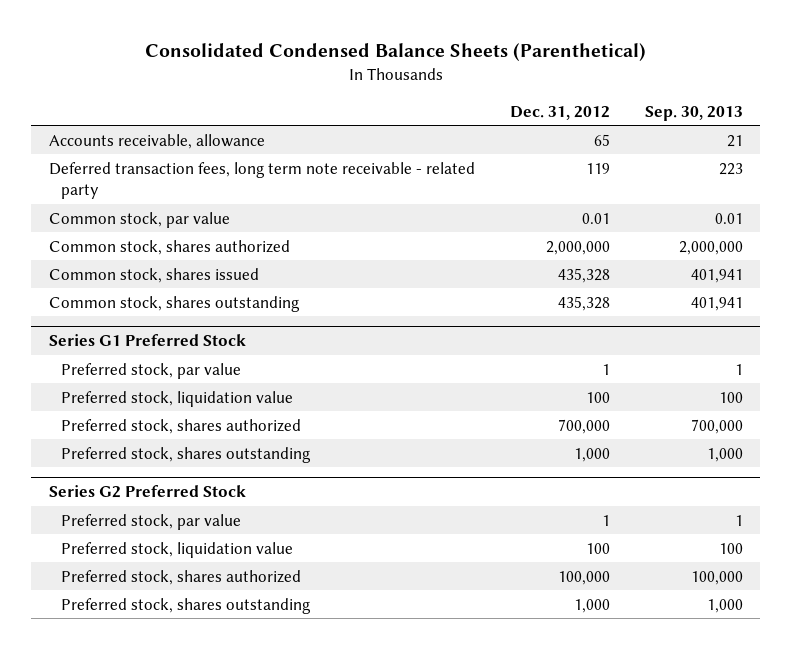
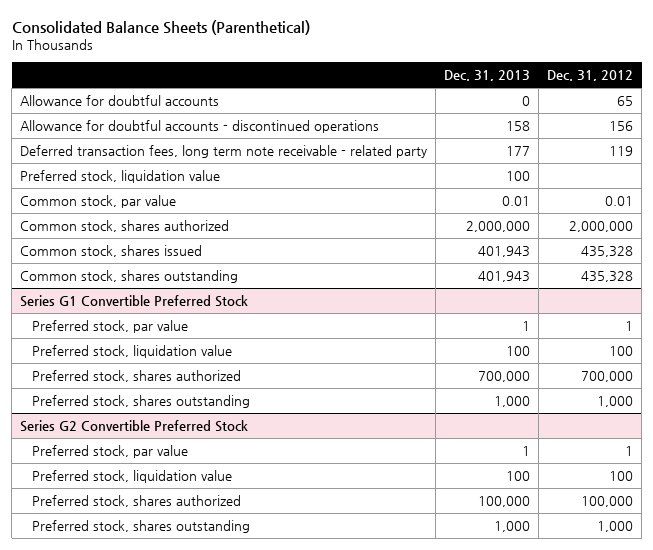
- Consolidated Condensed Balance Sheets (Parenthetical)
+ Consolidated Balance Sheets (Parenthetical)
- | Dec. 31, 2012 | Sep. 30, 2013
+ | Dec. 31, 2013 | Dec. 31, 2012
- Accounts receivable, allowance | 65 | 21
+ Allowance for doubtful accounts | 0 | 65
+ Allowance for doubtful accounts - discontinued operations | 158 | 156
+ Preferred stock, liquidation value | 100 |
- Series G1 Preferred Stock
+ Series G1 Convertible Preferred Stock
- Series G2 Preferred Stock
+ Series G2 Convertible Preferred Stock

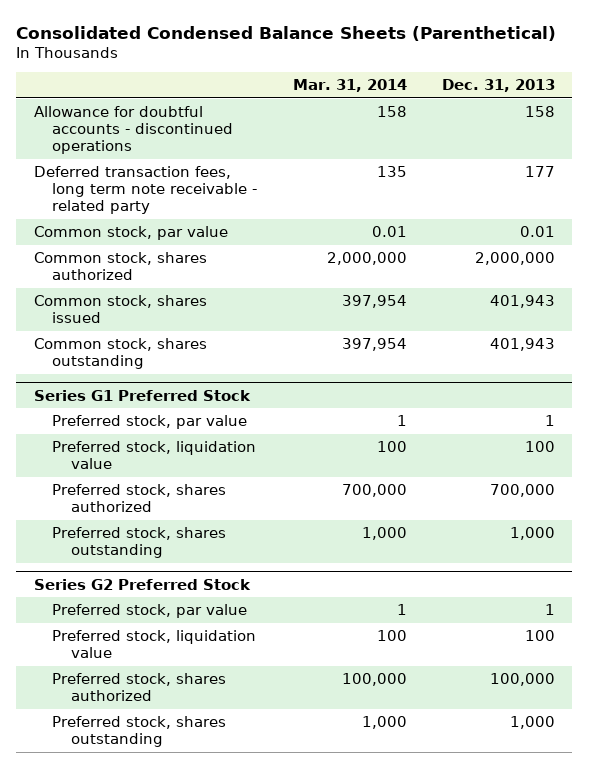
- Consolidated Balance Sheets (Parenthetical)
+ Consolidated Condensed Balance Sheets (Parenthetical)
- | Dec. 31, 2013 | Dec. 31, 2012
+ | Mar. 31, 2014 | Dec. 31, 2013
- Allowance for doubtful accounts | 0 | 65
- Preferred stock, liquidation value | 100 |
- Series G1 Convertible Preferred Stock
+ Series G1 Preferred Stock
- Series G2 Convertible Preferred Stock
+ Series G2 Preferred Stock

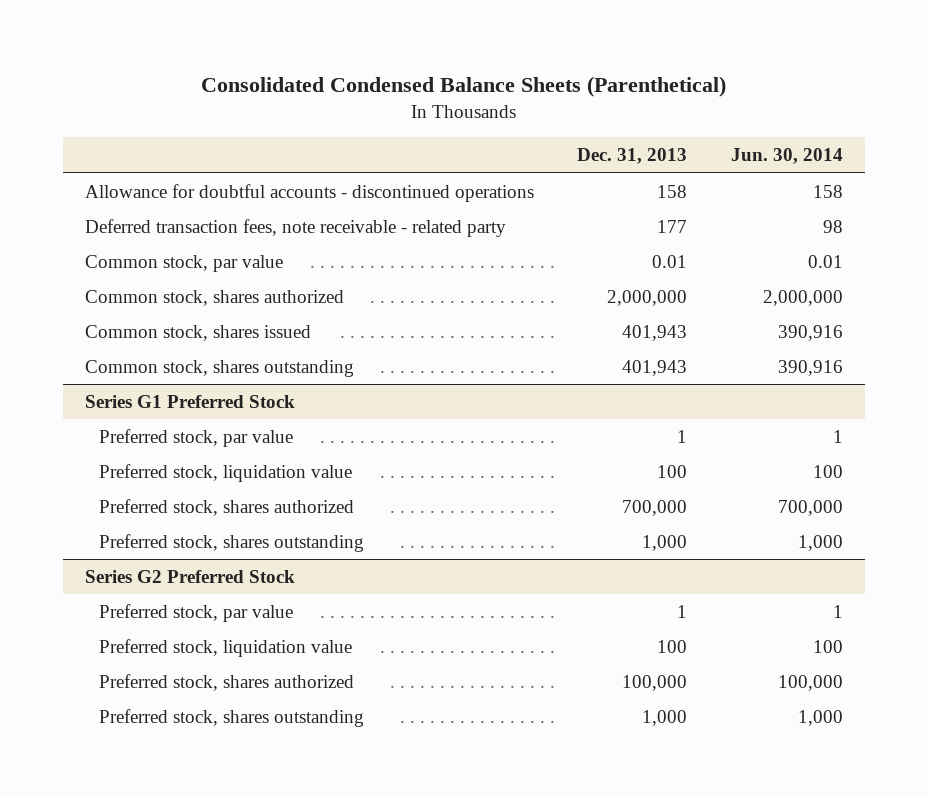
- | Mar. 31, 2014 | Dec. 31, 2013
+ | Dec. 31, 2013 | Jun. 30, 2014
- Deferred transaction fees, long term note receivable - related party | 135 | 177
+ Deferred transaction fees, note receivable - related party | 177 | 98

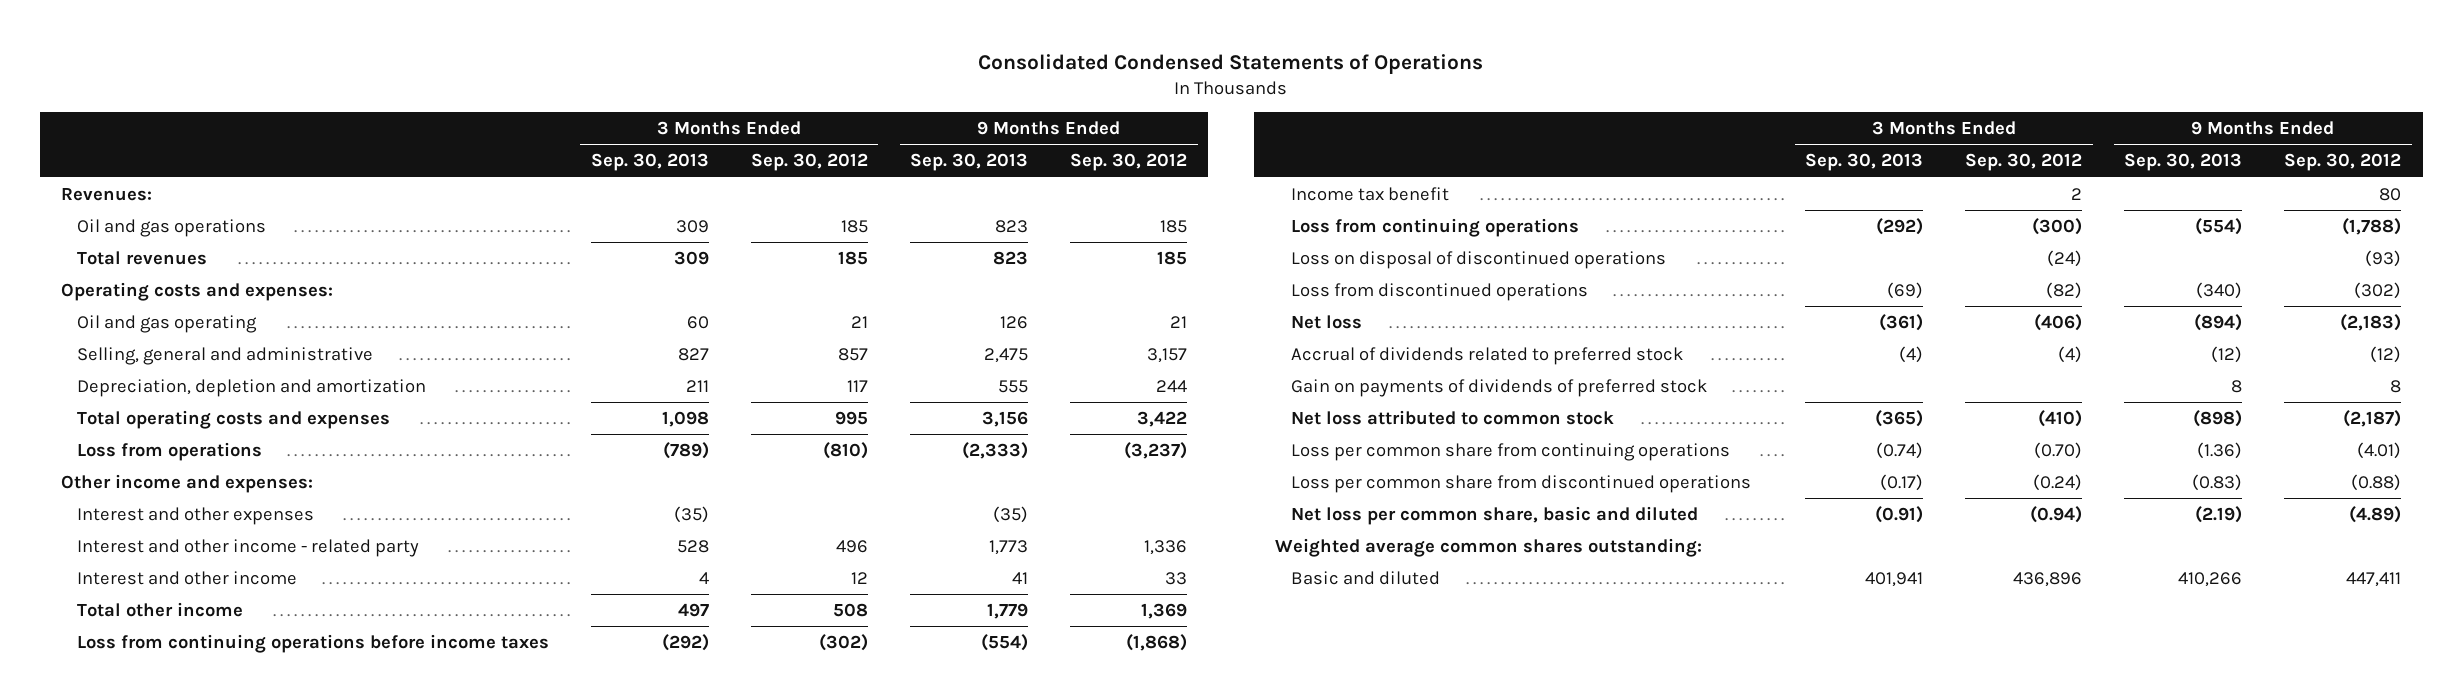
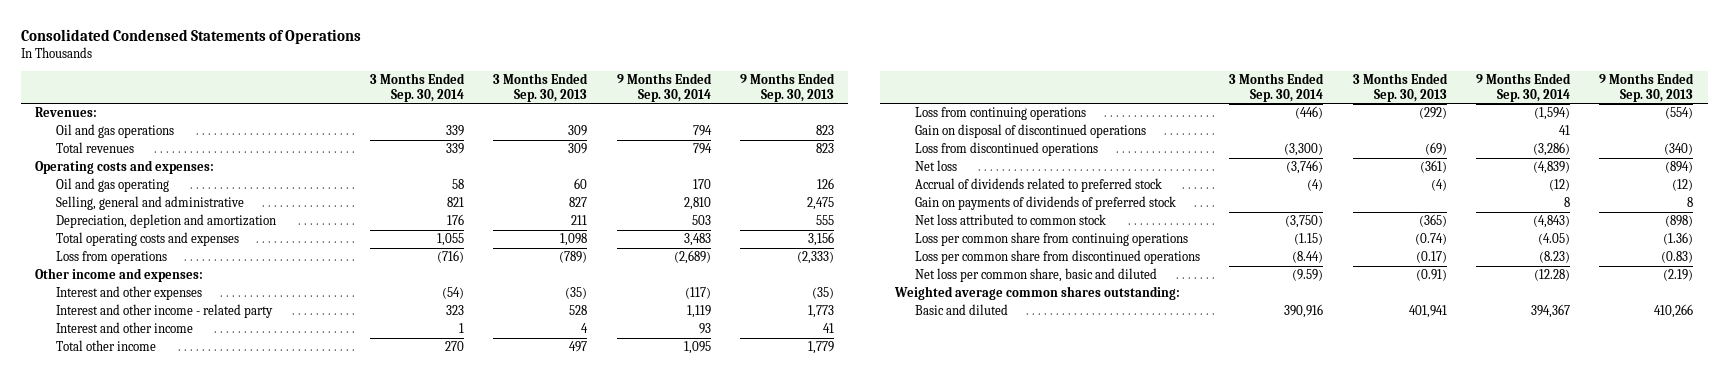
- | 3 Months Ended Sep. 30, 2013 | 3 Months Ended Sep. 30, 2012 | 9 Months Ended Sep. 30, 2013 | 9 Months Ended Sep. 30, 2012
+ | 3 Months Ended Sep. 30, 2014 | 3 Months Ended Sep. 30, 2013 | 9 Months Ended Sep. 30, 2014 | 9 Months Ended Sep. 30, 2013
- Loss from continuing operations before income taxes | (292) | (302) | (554) | (1,868)
- Income tax benefit | | 2 | | 80
- Loss on disposal of discontinued operations | | (24) | | (93)
+ Gain on disposal of discontinued operations | | | 41 |

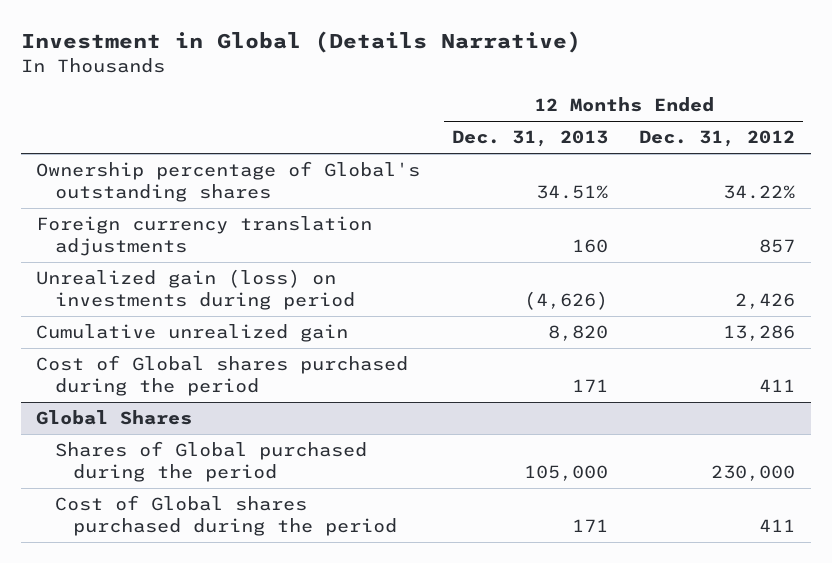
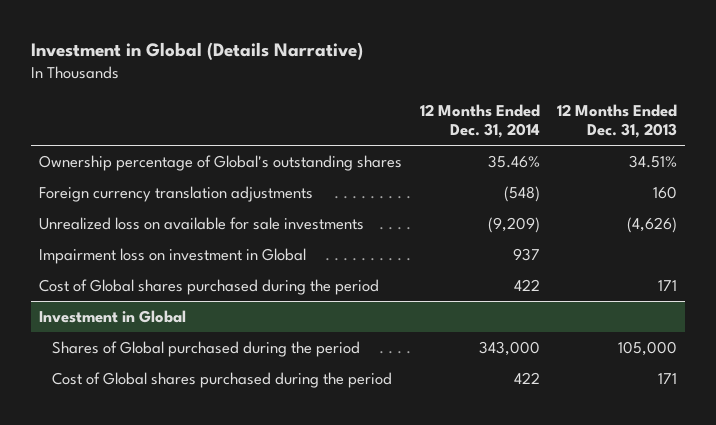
- | 12 Months Ended Dec. 31, 2013 | 12 Months Ended Dec. 31, 2012
+ | 12 Months Ended Dec. 31, 2014 | 12 Months Ended Dec. 31, 2013
- Unrealized gain (loss) on investments during period | (4,626) | 2,426
- Cumulative unrealized gain | 8,820 | 13,286
+ Unrealized loss on available for sale investments | (9,209) | (4,626)
+ Impairment loss on investment in Global | 937 |
- Global Shares
+ Investment in Global

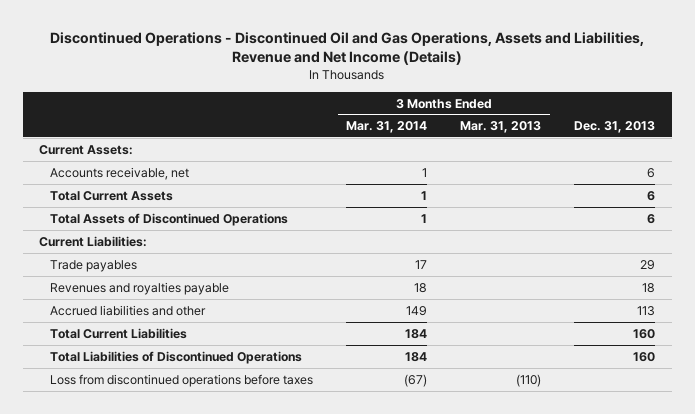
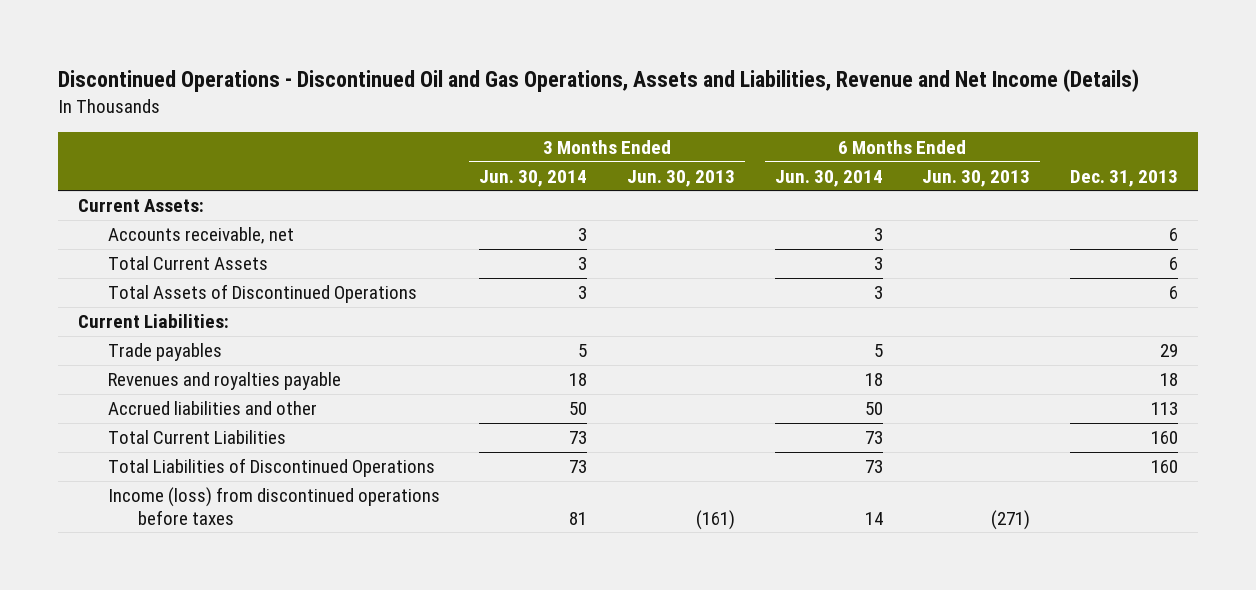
- | 3 Months Ended Mar. 31, 2014 | 3 Months Ended Mar. 31, 2013 | Dec. 31, 2013
+ | 3 Months Ended Jun. 30, 2014 | 3 Months Ended Jun. 30, 2013 | 6 Months Ended Jun. 30, 2014 | 6 Months Ended Jun. 30, 2013 | Dec. 31, 2013
- Loss from discontinued operations before taxes | (67) | (110) |
+ Income (loss) from discontinued operations before taxes | 81 | (161) | 14 | (271) |

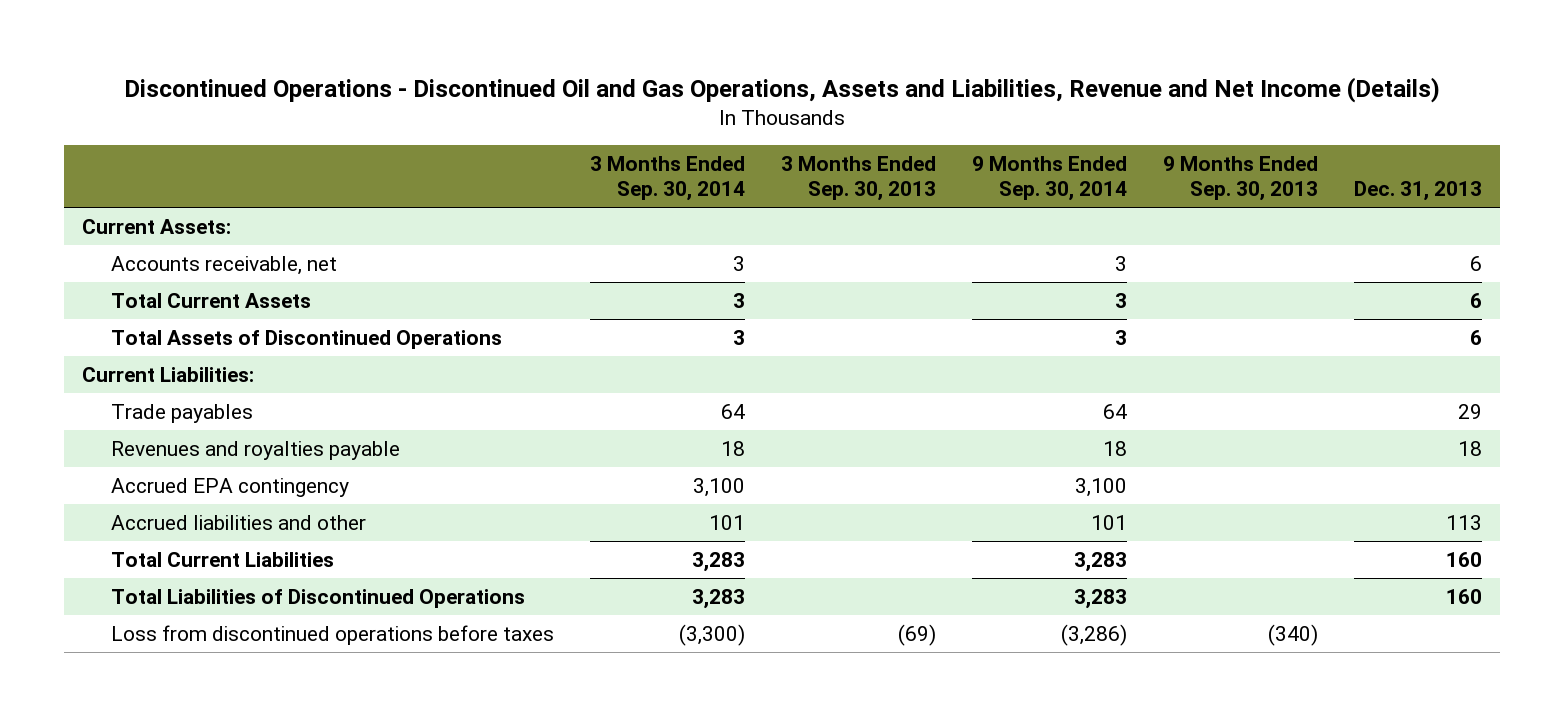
- | 3 Months Ended Jun. 30, 2014 | 3 Months Ended Jun. 30, 2013 | 6 Months Ended Jun. 30, 2014 | 6 Months Ended Jun. 30, 2013 | Dec. 31, 2013
+ | 3 Months Ended Sep. 30, 2014 | 3 Months Ended Sep. 30, 2013 | 9 Months Ended Sep. 30, 2014 | 9 Months Ended Sep. 30, 2013 | Dec. 31, 2013
+ Accrued EPA contingency | 3,100 | | 3,100 | |
- Income (loss) from discontinued operations before taxes | 81 | (161) | 14 | (271) |
+ Loss from discontinued operations before taxes | (3,300) | (69) | (3,286) | (340) |

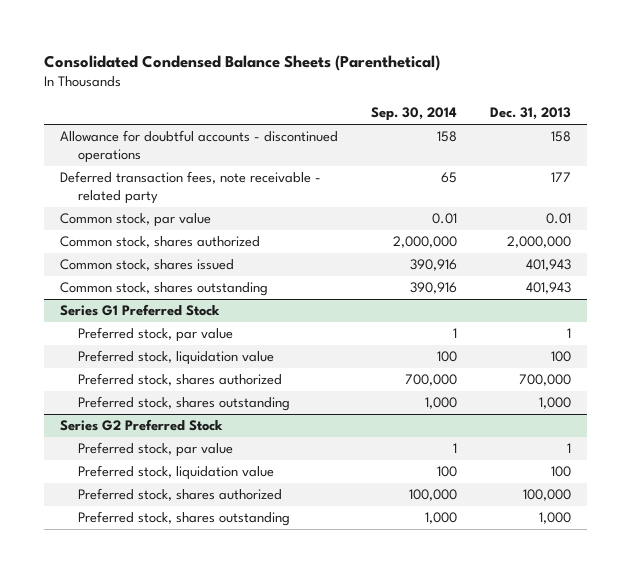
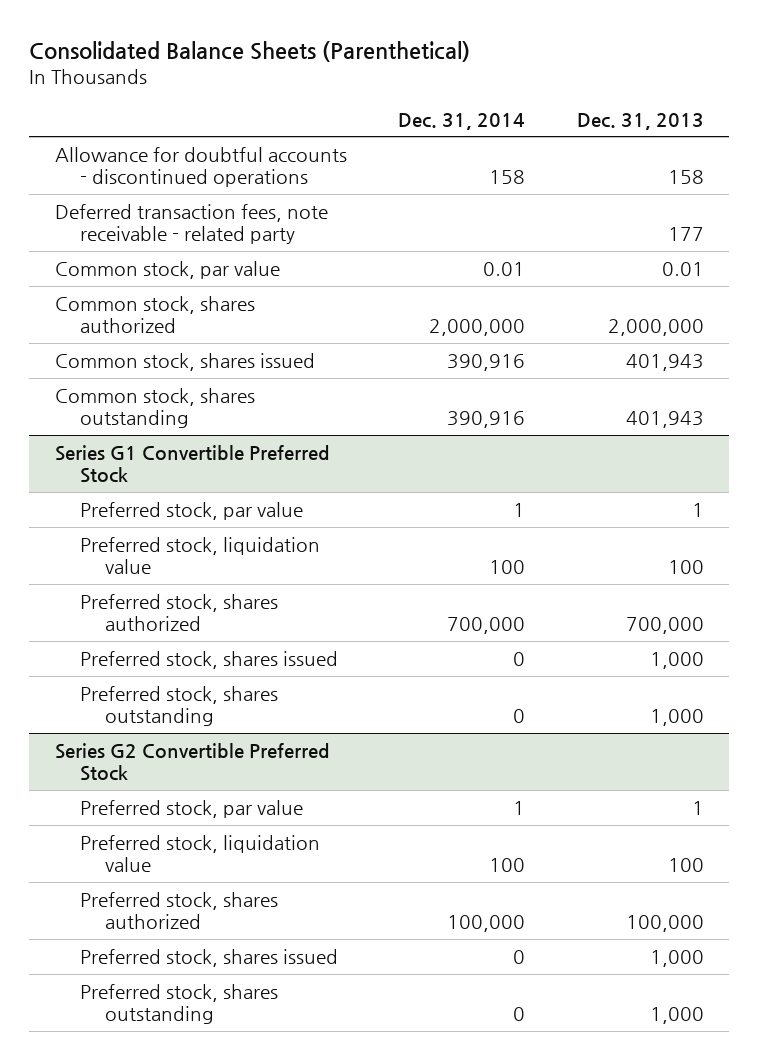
- Consolidated Condensed Balance Sheets (Parenthetical)
+ Consolidated Balance Sheets (Parenthetical)
- | Sep. 30, 2014 | Dec. 31, 2013
+ | Dec. 31, 2014 | Dec. 31, 2013
- Series G1 Preferred Stock
+ Series G1 Convertible Preferred Stock
+ Preferred stock, shares issued | 0 | 1,000
- Series G2 Preferred Stock
+ Series G2 Convertible Preferred Stock
+ Preferred stock, shares issued | 0 | 1,000

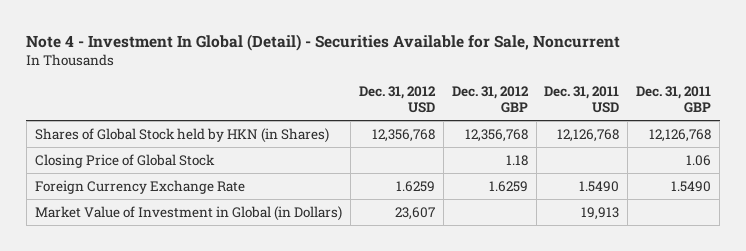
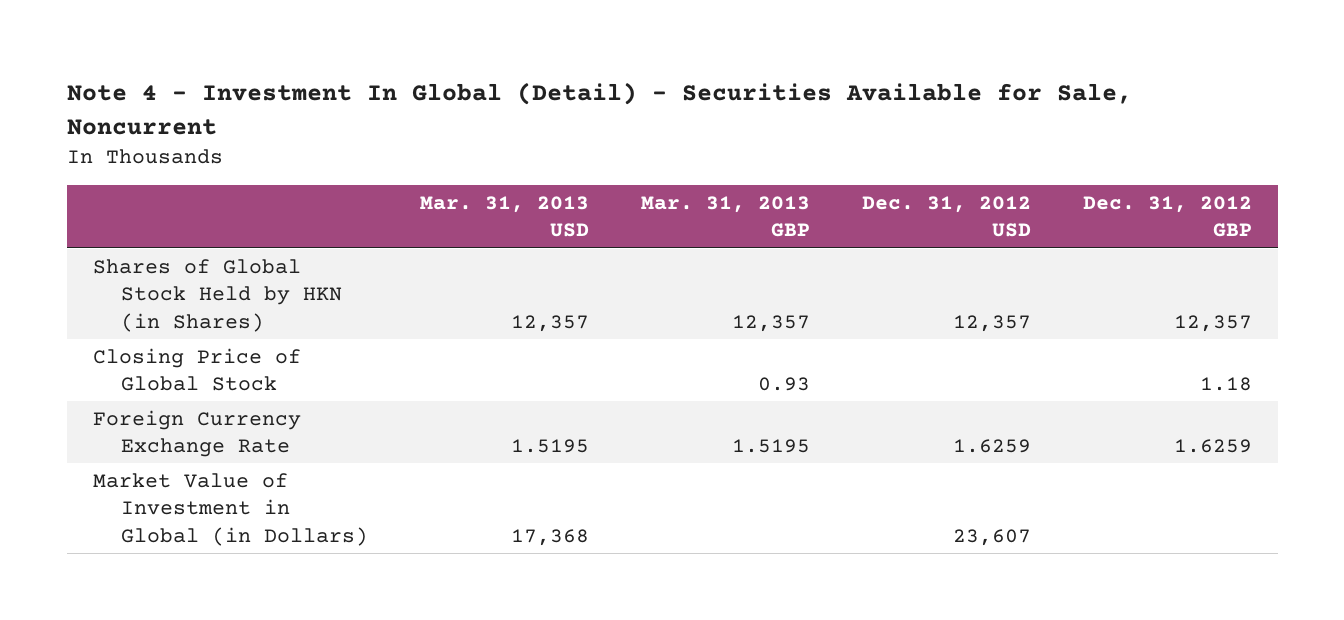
- | Dec. 31, 2012 USD | Dec. 31, 2012 GBP | Dec. 31, 2011 USD | Dec. 31, 2011 GBP
+ | Mar. 31, 2013 USD | Mar. 31, 2013 GBP | Dec. 31, 2012 USD | Dec. 31, 2012 GBP
- Shares of Global Stock held by HKN (in Shares) | 12,356,768 | 12,356,768 | 12,126,768 | 12,126,768
+ Shares of Global Stock Held by HKN (in Shares) | 12,357 | 12,357 | 12,357 | 12,357

